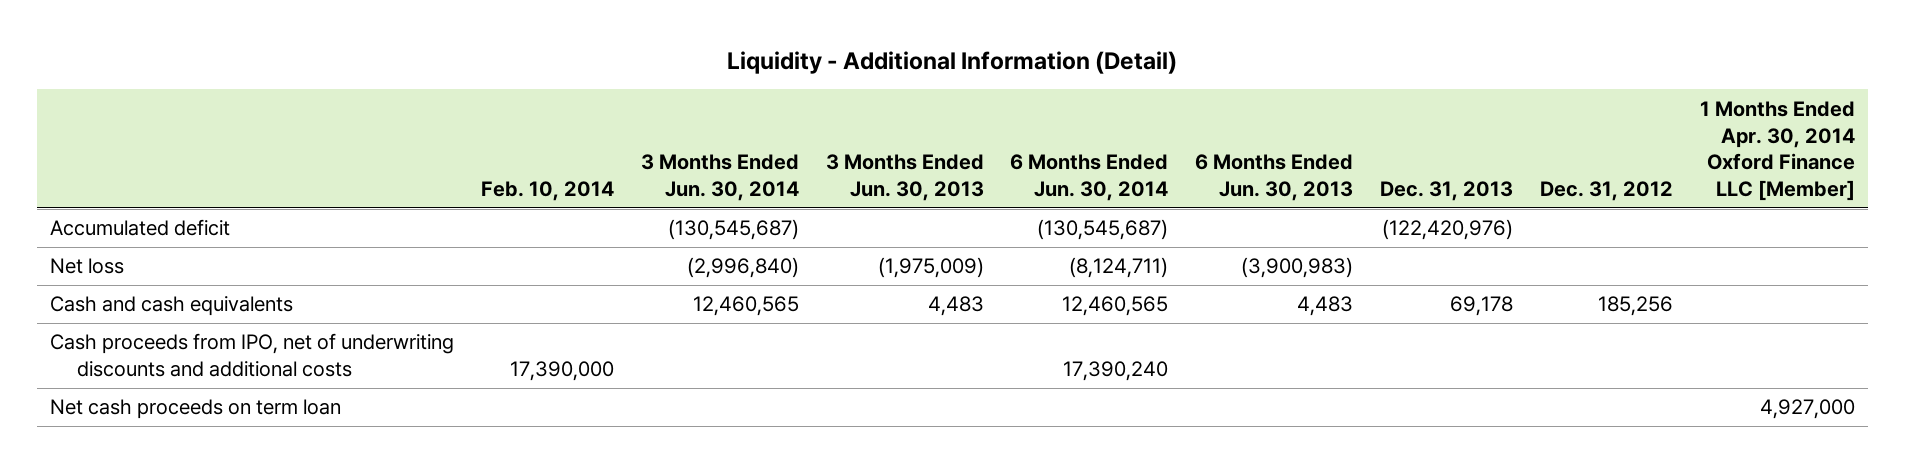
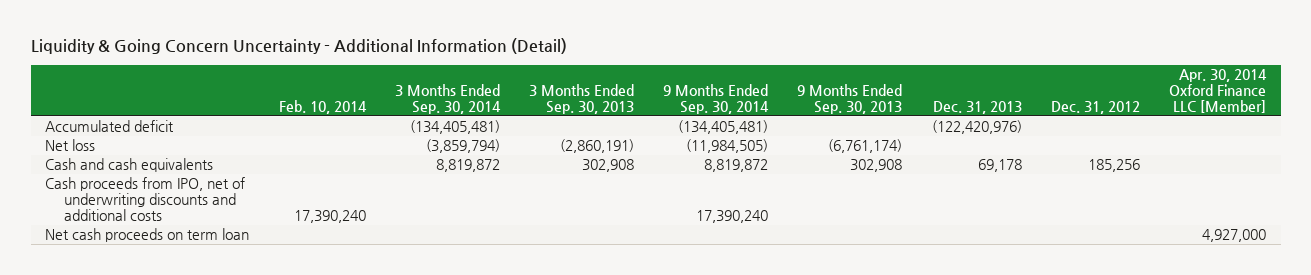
- Liquidity - Additional Information (Detail)
+ Liquidity & Going Concern Uncertainty - Additional Information (Detail)
- | Feb. 10, 2014 | 3 Months Ended Jun. 30, 2014 | 3 Months Ended Jun. 30, 2013 | 6 Months Ended Jun. 30, 2014 | 6 Months Ended Jun. 30, 2013 | Dec. 31, 2013 | Dec. 31, 2012 | 1 Months Ended Apr. 30, 2014 Oxford Finance LLC [Member]
+ | Feb. 10, 2014 | 3 Months Ended Sep. 30, 2014 | 3 Months Ended Sep. 30, 2013 | 9 Months Ended Sep. 30, 2014 | 9 Months Ended Sep. 30, 2013 | Dec. 31, 2013 | Dec. 31, 2012 | Apr. 30, 2014 Oxford Finance LLC [Member]
- Cash proceeds from IPO, net of underwriting discounts and additional costs | 17,390,000 | | | 17,390,240 | | | |
+ Cash proceeds from IPO, net of underwriting discounts and additional costs | 17,390,240 | | | 17,390,240 | | | |

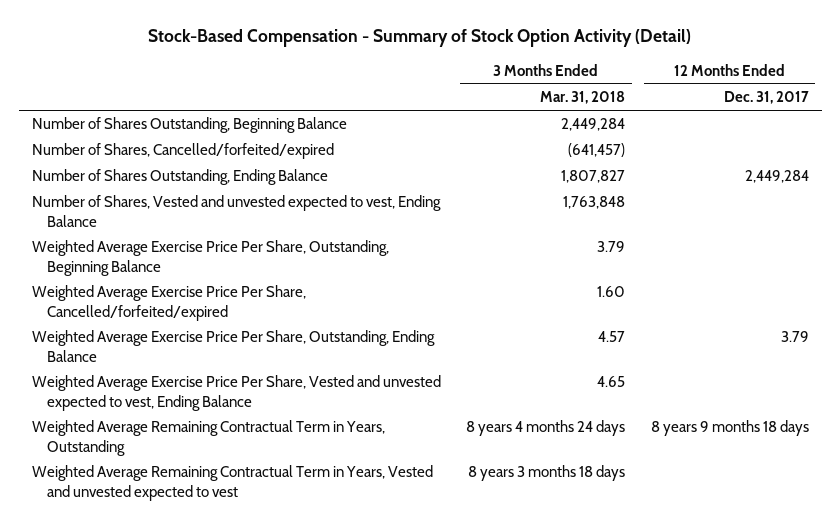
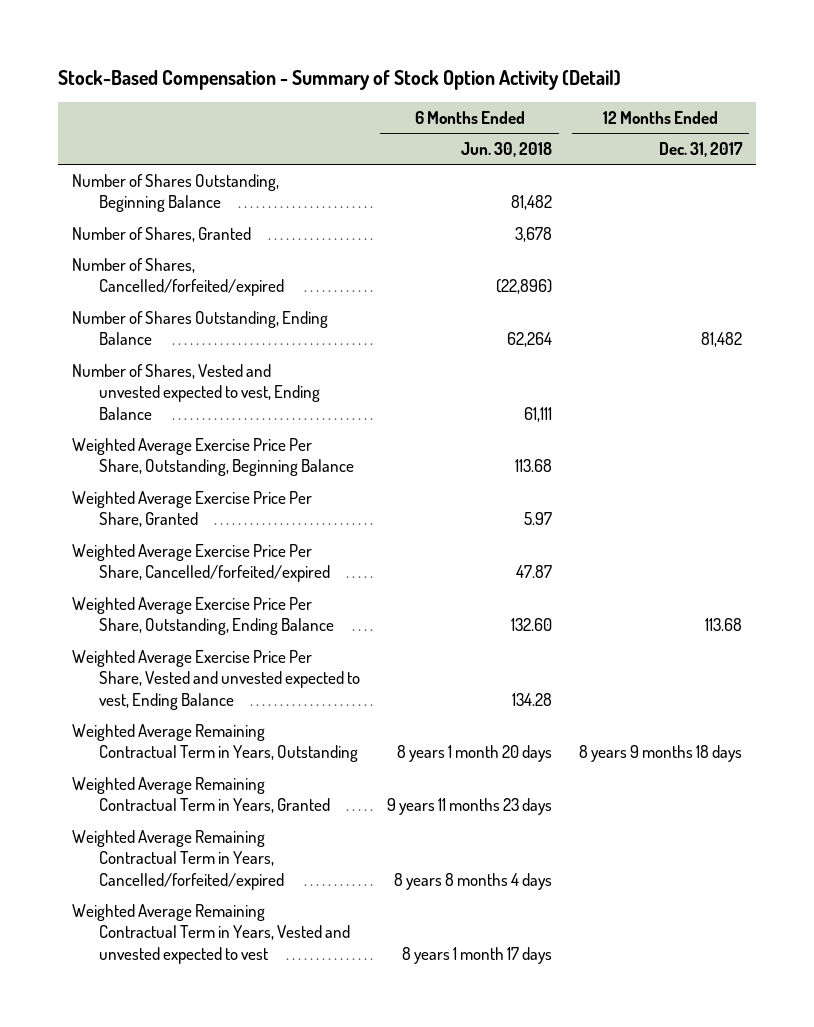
- | 3 Months Ended Mar. 31, 2018 | 12 Months Ended Dec. 31, 2017
+ | 6 Months Ended Jun. 30, 2018 | 12 Months Ended Dec. 31, 2017
+ Number of Shares, Granted | 3,678 |
- Number of Shares Outstanding, Ending Balance | 1,807,827 | 2,449,284
+ Number of Shares Outstanding, Ending Balance | 62,264 | 81,482
+ Weighted Average Exercise Price Per Share, Granted | 5.97 |
- Weighted Average Exercise Price Per Share, Outstanding, Ending Balance | 4.57 | 3.79
+ Weighted Average Exercise Price Per Share, Outstanding, Ending Balance | 132.60 | 113.68
+ Weighted Average Remaining Contractual Term in Years, Granted | 9 years 11 months 23 days |
+ Weighted Average Remaining Contractual Term in Years, Cancelled/forfeited/expired | 8 years 8 months 4 days |

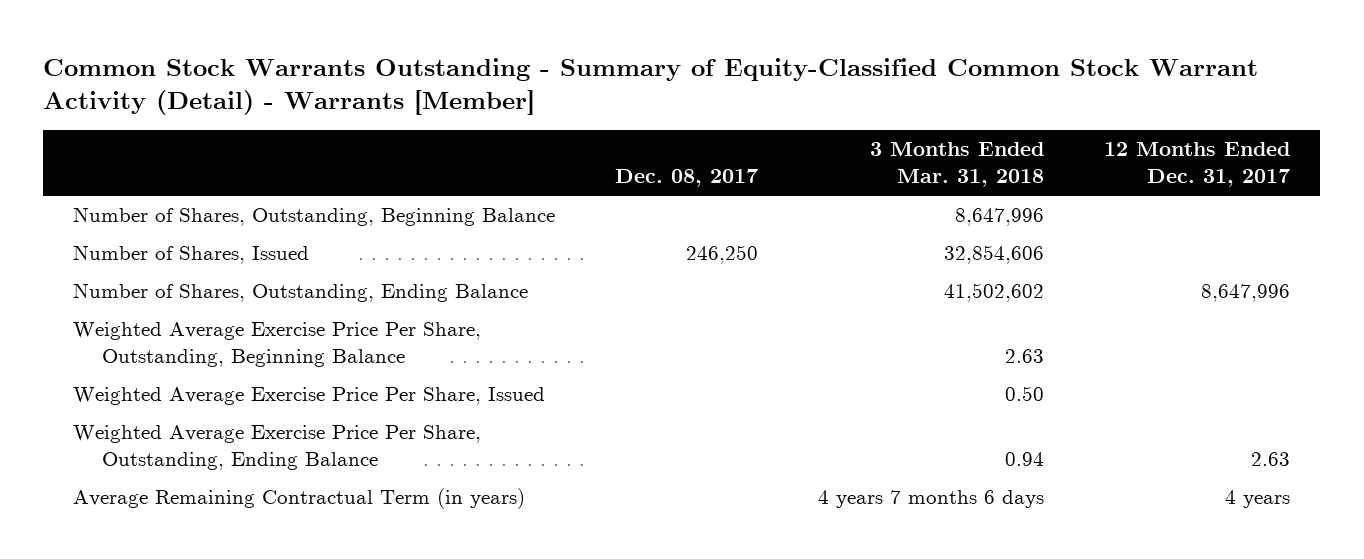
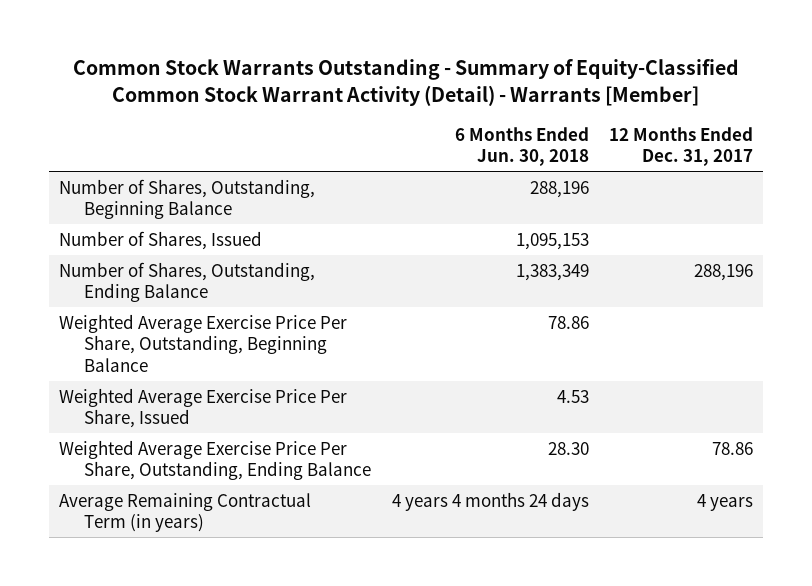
- | Dec. 08, 2017 | 3 Months Ended Mar. 31, 2018 | 12 Months Ended Dec. 31, 2017
+ | 6 Months Ended Jun. 30, 2018 | 12 Months Ended Dec. 31, 2017
- Number of Shares, Outstanding, Ending Balance | | 41,502,602 | 8,647,996
+ Number of Shares, Outstanding, Ending Balance | 1,383,349 | 288,196
- Weighted Average Exercise Price Per Share, Outstanding, Ending Balance | | 0.94 | 2.63
+ Weighted Average Exercise Price Per Share, Outstanding, Ending Balance | 28.30 | 78.86

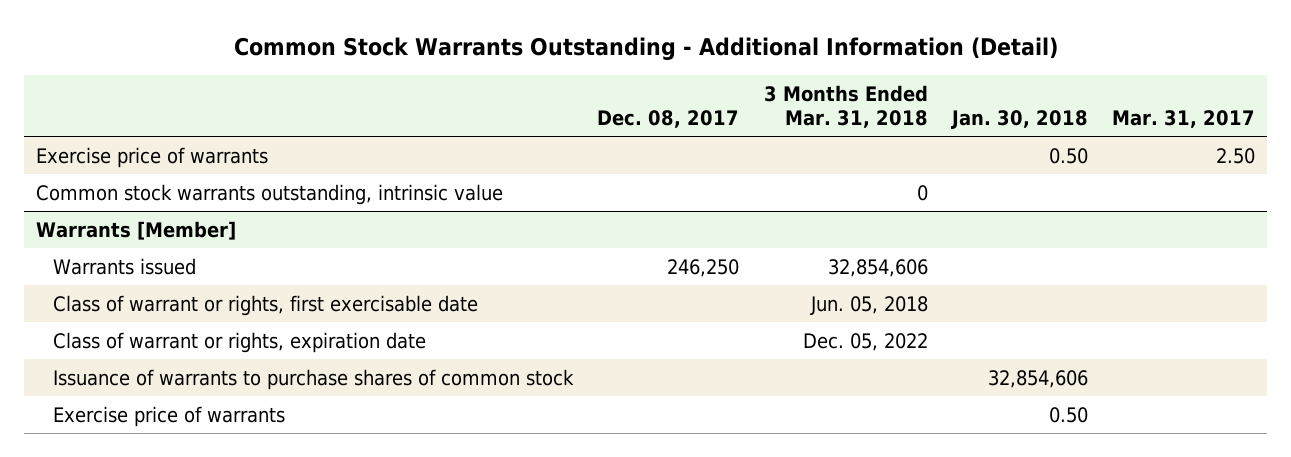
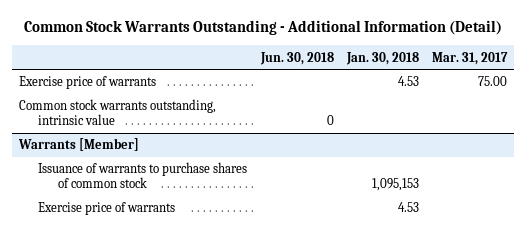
- | Dec. 08, 2017 | 3 Months Ended Mar. 31, 2018 | Jan. 30, 2018 | Mar. 31, 2017
+ | Jun. 30, 2018 | Jan. 30, 2018 | Mar. 31, 2017
- Exercise price of warrants | | | 0.50 | 2.50
+ Exercise price of warrants | | 4.53 | 75.00
@ Warrants [Member]
- Warrants issued | 246,250 | 32,854,606 | |
- Class of warrant or rights, first exercisable date | | Jun. 05, 2018 | |
- Class of warrant or rights, expiration date | | Dec. 05, 2022 | |
- Issuance of warrants to purchase shares of common stock | | | 32,854,606 |
- Exercise price of warrants | | | 0.50 |
+ Issuance of warrants to purchase shares of common stock | | 1,095,153 |
+ Exercise price of warrants | | 4.53 |

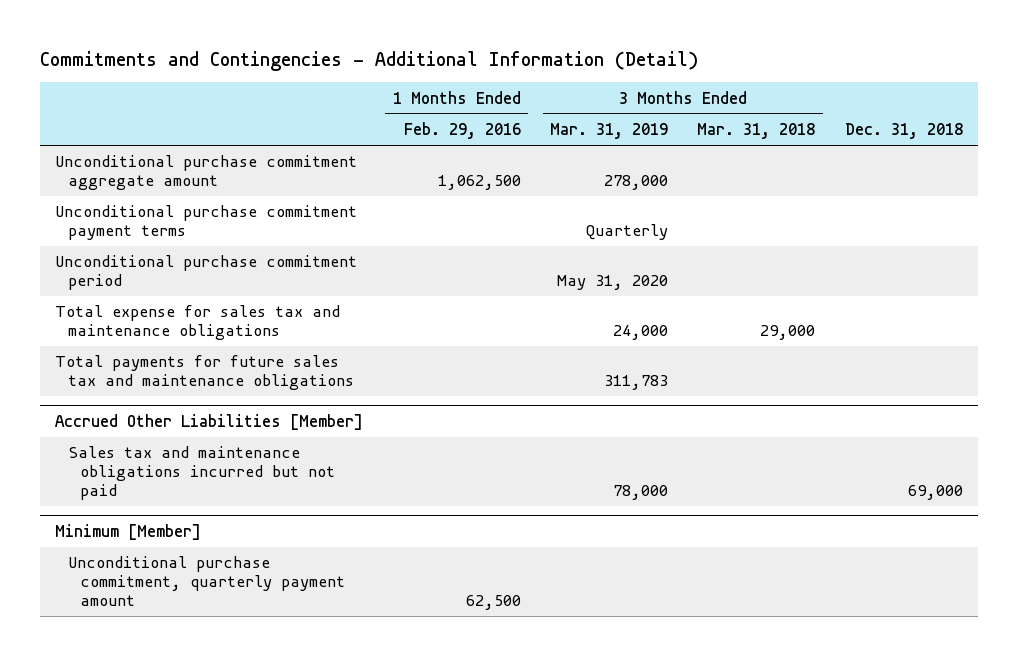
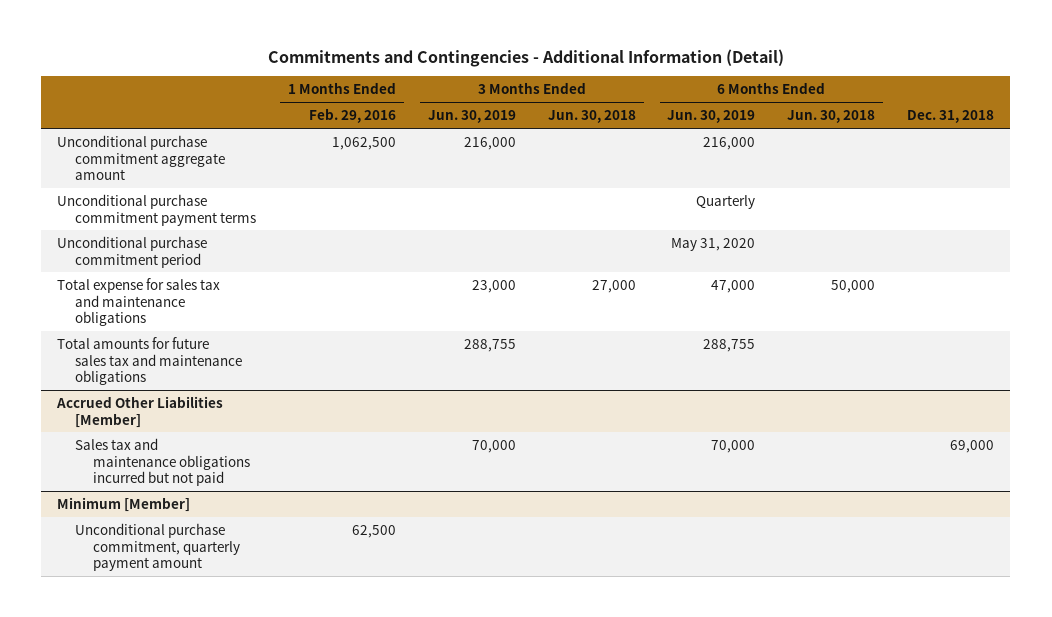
- | 1 Months Ended Feb. 29, 2016 | 3 Months Ended Mar. 31, 2019 | 3 Months Ended Mar. 31, 2018 | Dec. 31, 2018
+ | 1 Months Ended Feb. 29, 2016 | 3 Months Ended Jun. 30, 2019 | 3 Months Ended Jun. 30, 2018 | 6 Months Ended Jun. 30, 2019 | 6 Months Ended Jun. 30, 2018 | Dec. 31, 2018
- Total payments for future sales tax and maintenance obligations | | 311,783 | |
+ Total amounts for future sales tax and maintenance obligations | | 288,755 | | 288,755 | |

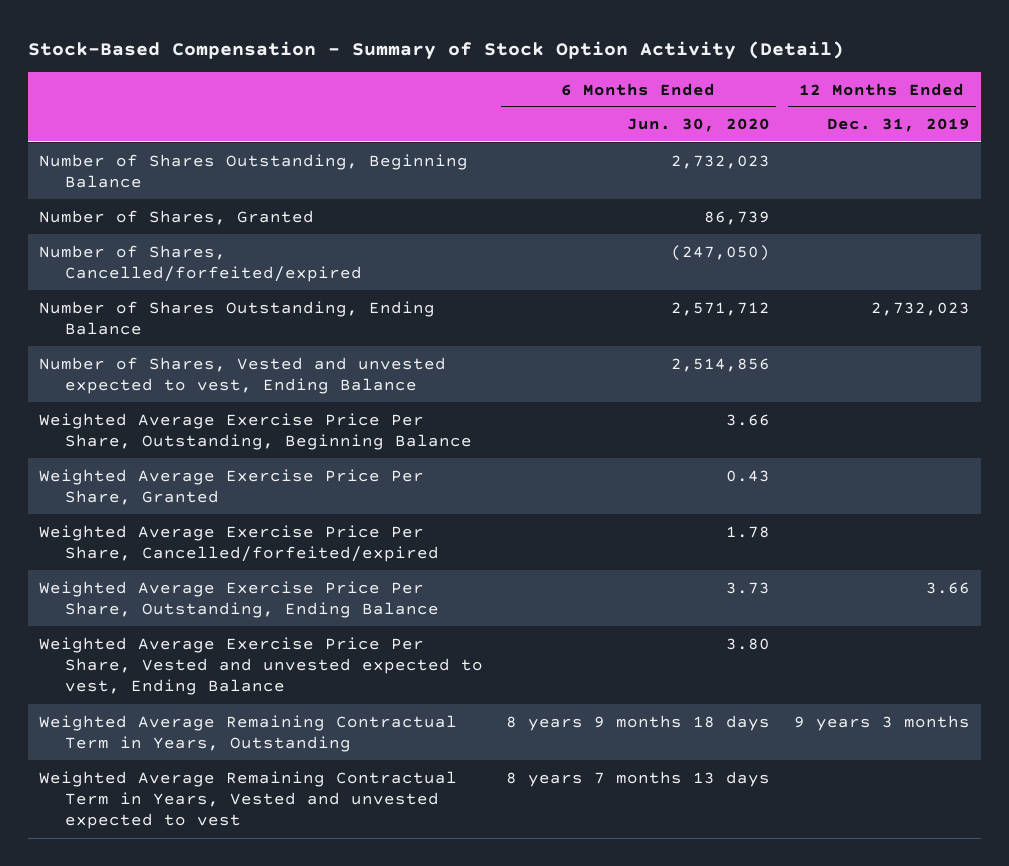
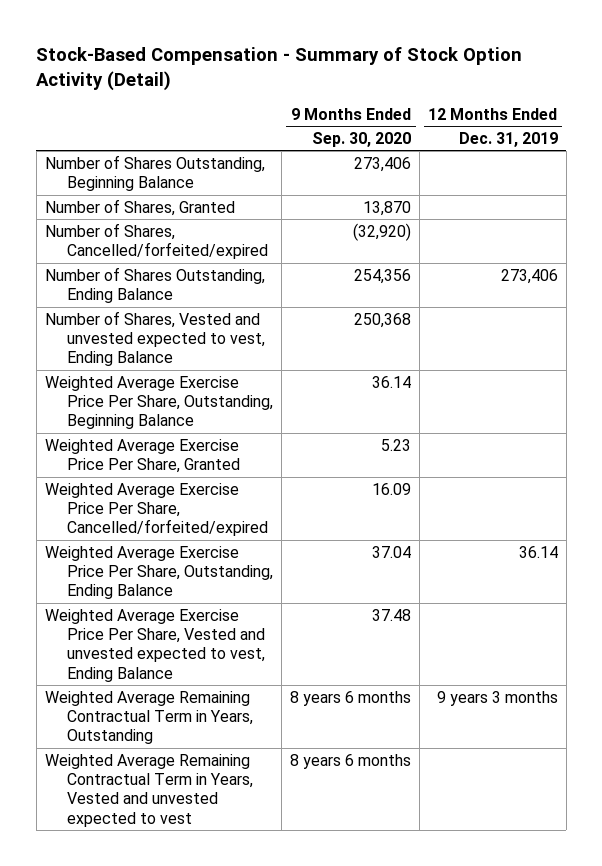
- | 6 Months Ended Jun. 30, 2020 | 12 Months Ended Dec. 31, 2019
+ | 9 Months Ended Sep. 30, 2020 | 12 Months Ended Dec. 31, 2019
- Number of Shares Outstanding, Ending Balance | 2,571,712 | 2,732,023
+ Number of Shares Outstanding, Ending Balance | 254,356 | 273,406
- Weighted Average Exercise Price Per Share, Outstanding, Ending Balance | 3.73 | 3.66
+ Weighted Average Exercise Price Per Share, Outstanding, Ending Balance | 37.04 | 36.14

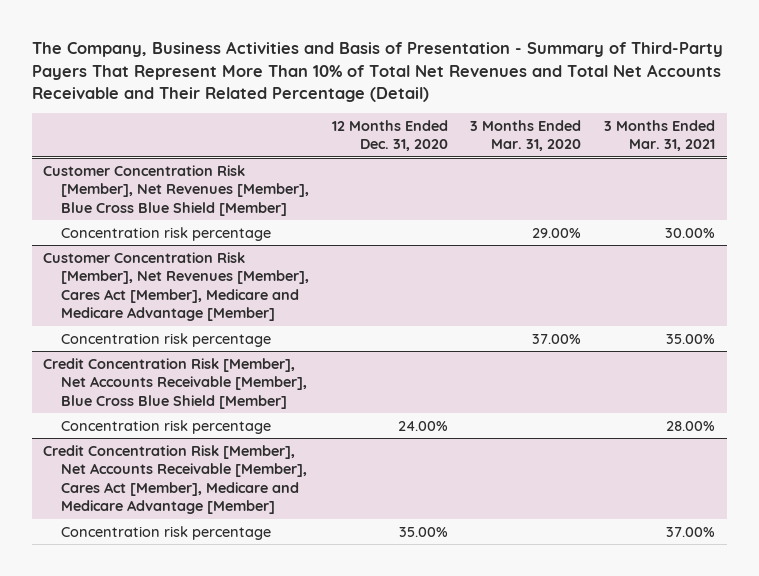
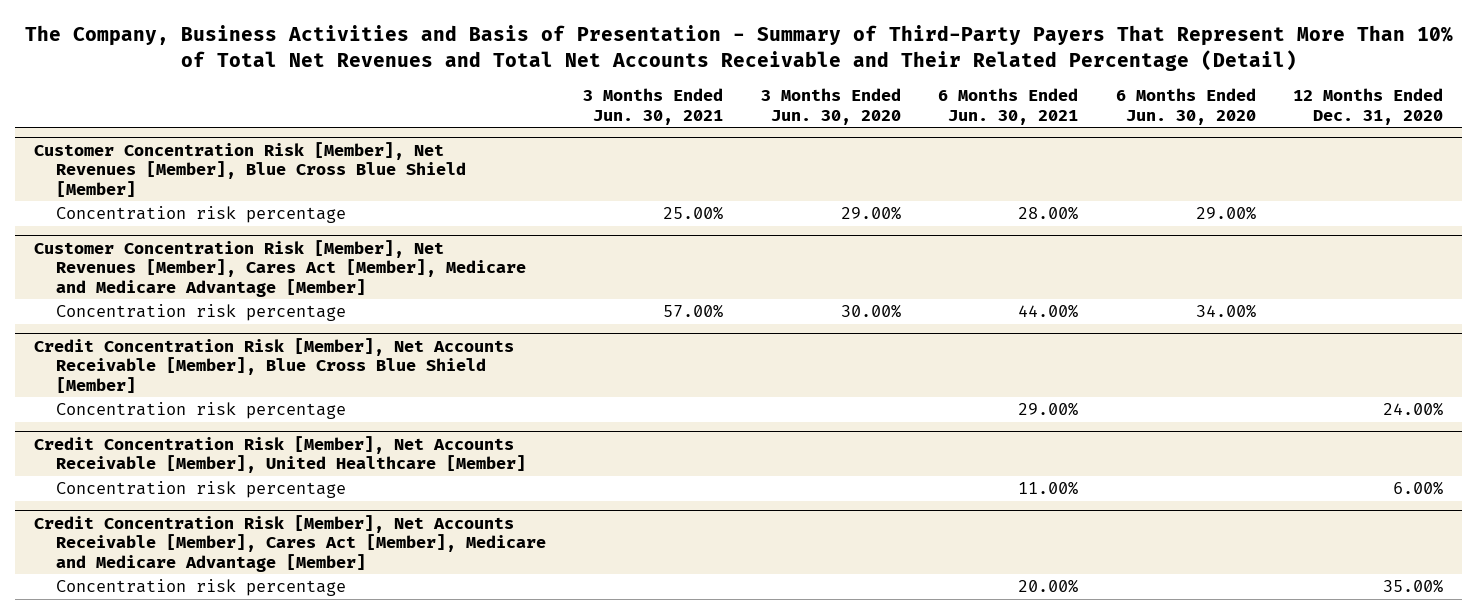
- | 12 Months Ended Dec. 31, 2020 | 3 Months Ended Mar. 31, 2020 | 3 Months Ended Mar. 31, 2021
+ | 3 Months Ended Jun. 30, 2021 | 3 Months Ended Jun. 30, 2020 | 6 Months Ended Jun. 30, 2021 | 6 Months Ended Jun. 30, 2020 | 12 Months Ended Dec. 31, 2020
+ Credit Concentration Risk [Member], Net Accounts Receivable [Member], United Healthcare [Member]
+ Concentration risk percentage | | | 11.00% | | 6.00%

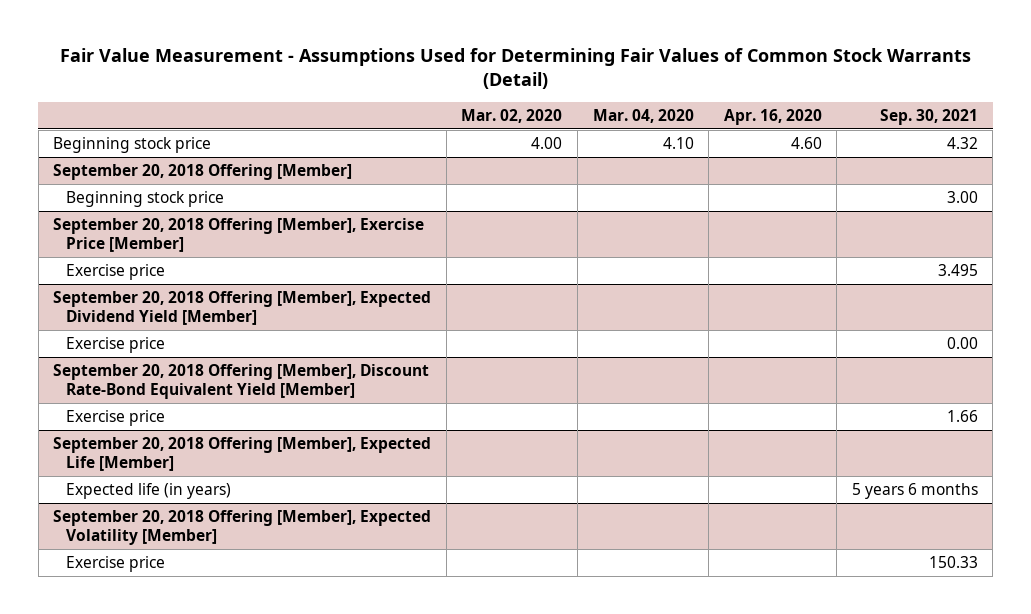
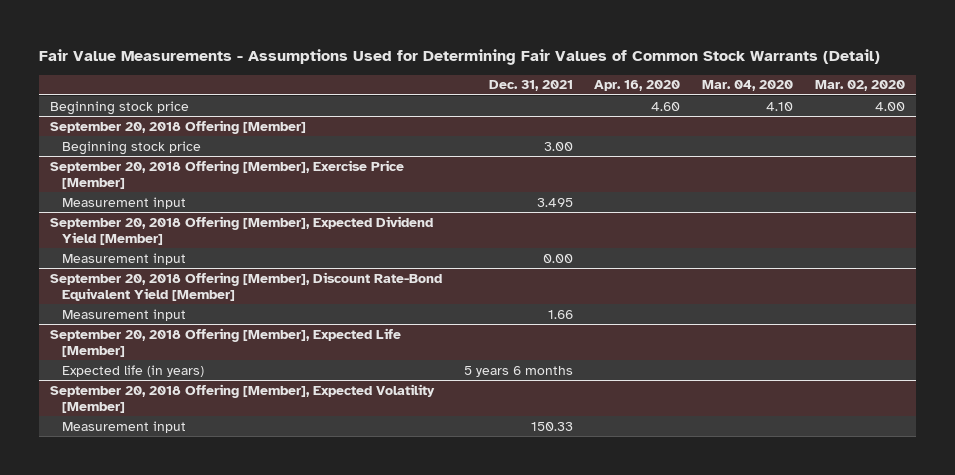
- Fair Value Measurement - Assumptions Used for Determining Fair Values of Common Stock Warrants (Detail)
+ Fair Value Measurements - Assumptions Used for Determining Fair Values of Common Stock Warrants (Detail)
- | Mar. 02, 2020 | Mar. 04, 2020 | Apr. 16, 2020 | Sep. 30, 2021
+ | Dec. 31, 2021 | Apr. 16, 2020 | Mar. 04, 2020 | Mar. 02, 2020
@ September 20, 2018 Offering [Member], Exercise Price [Member]
- Exercise price | | | | 3.495
+ Measurement input | 3.495 | | |
@ September 20, 2018 Offering [Member], Expected Dividend Yield [Member]
- Exercise price | | | | 0.00
+ Measurement input | 0.00 | | |
@ September 20, 2018 Offering [Member], Discount Rate-Bond Equivalent Yield [Member]
- Exercise price | | | | 1.66
+ Measurement input | 1.66 | | |
@ September 20, 2018 Offering [Member], Expected Volatility [Member]
- Exercise price | | | | 150.33
+ Measurement input | 150.33 | | |

